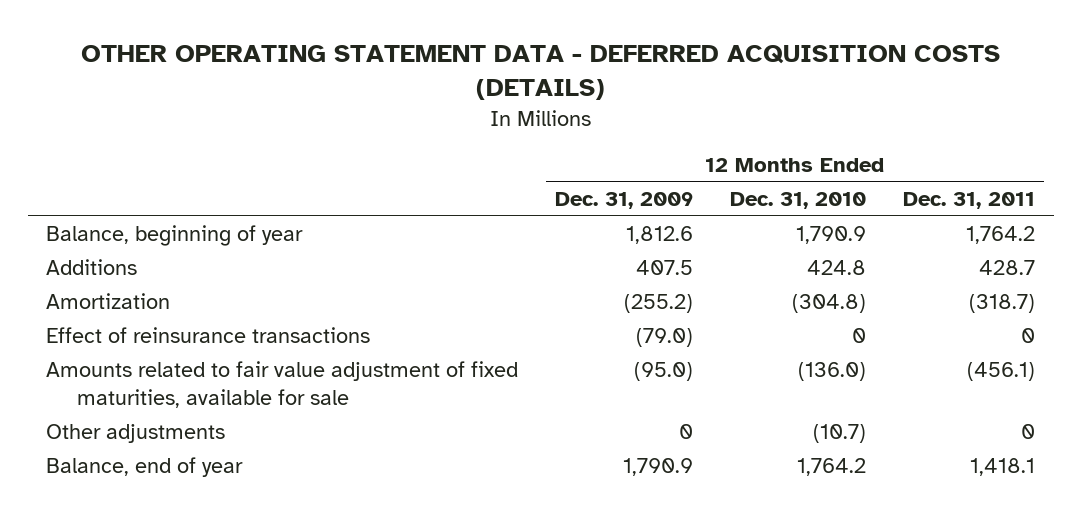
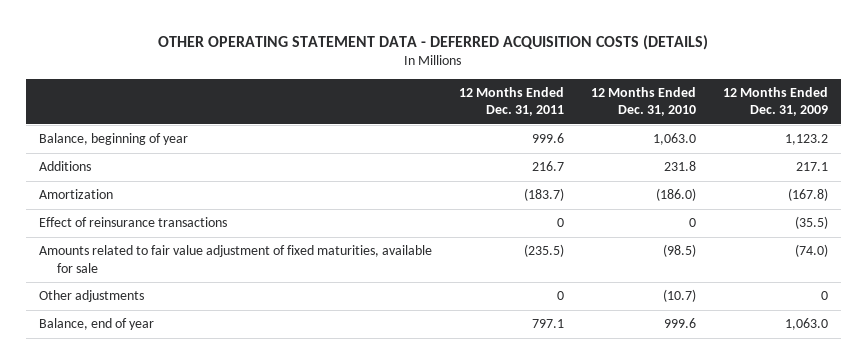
- | 12 Months Ended Dec. 31, 2009 | 12 Months Ended Dec. 31, 2010 | 12 Months Ended Dec. 31, 2011
+ | 12 Months Ended Dec. 31, 2011 | 12 Months Ended Dec. 31, 2010 | 12 Months Ended Dec. 31, 2009
- Balance, beginning of year | 1,812.6 | 1,790.9 | 1,764.2
- Additions | 407.5 | 424.8 | 428.7
- Amortization | (255.2) | (304.8) | (318.7)
- Effect of reinsurance transactions | (79.0) | 0 | 0
- Amounts related to fair value adjustment of fixed maturities, available for sale | (95.0) | (136.0) | (456.1)
+ Balance, beginning of year | 999.6 | 1,063.0 | 1,123.2
+ Additions | 216.7 | 231.8 | 217.1
+ Amortization | (183.7) | (186.0) | (167.8)
+ Effect of reinsurance transactions | 0 | 0 | (35.5)
+ Amounts related to fair value adjustment of fixed maturities, available for sale | (235.5) | (98.5) | (74.0)
- Balance, end of year | 1,790.9 | 1,764.2 | 1,418.1
+ Balance, end of year | 797.1 | 999.6 | 1,063.0

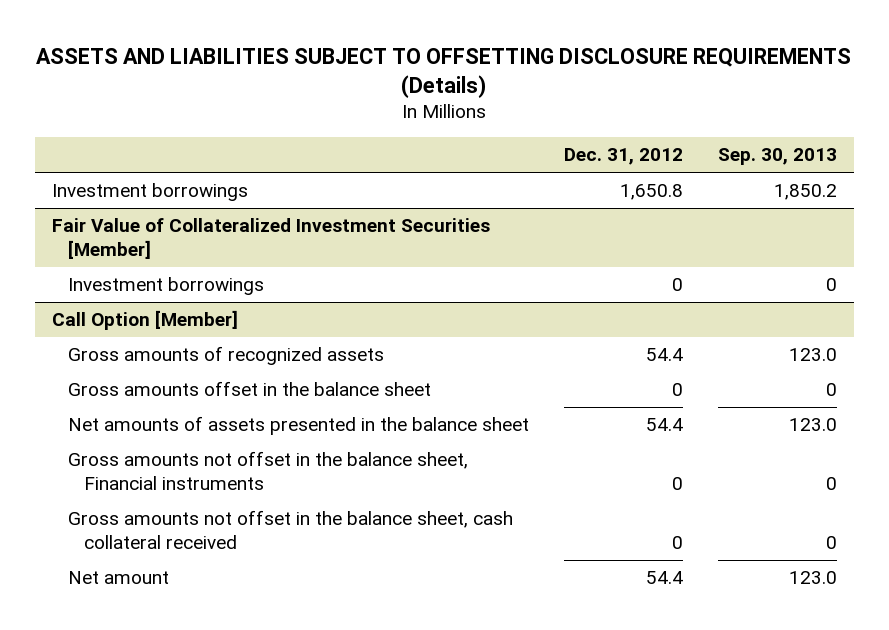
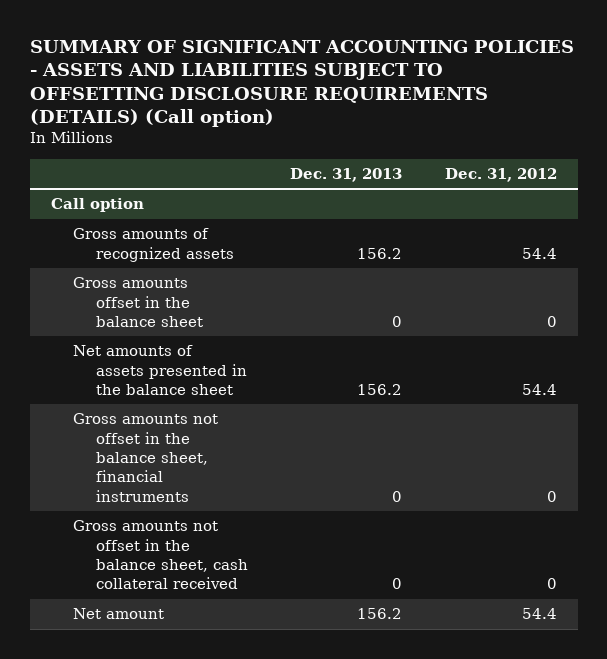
- ASSETS AND LIABILITIES SUBJECT TO OFFSETTING DISCLOSURE REQUIREMENTS (Details)
+ SUMMARY OF SIGNIFICANT ACCOUNTING POLICIES - ASSETS AND LIABILITIES SUBJECT TO OFFSETTING DISCLOSURE REQUIREMENTS (DETAILS) (Call option)
- | Dec. 31, 2012 | Sep. 30, 2013
+ | Dec. 31, 2013 | Dec. 31, 2012
- Investment borrowings | 1,650.8 | 1,850.2
- Fair Value of Collateralized Investment Securities [Member]
- Investment borrowings | 0 | 0
- Call Option [Member]
+ Call option
- Gross amounts not offset in the balance sheet, Financial instruments | 0 | 0
+ Gross amounts not offset in the balance sheet, financial instruments | 0 | 0

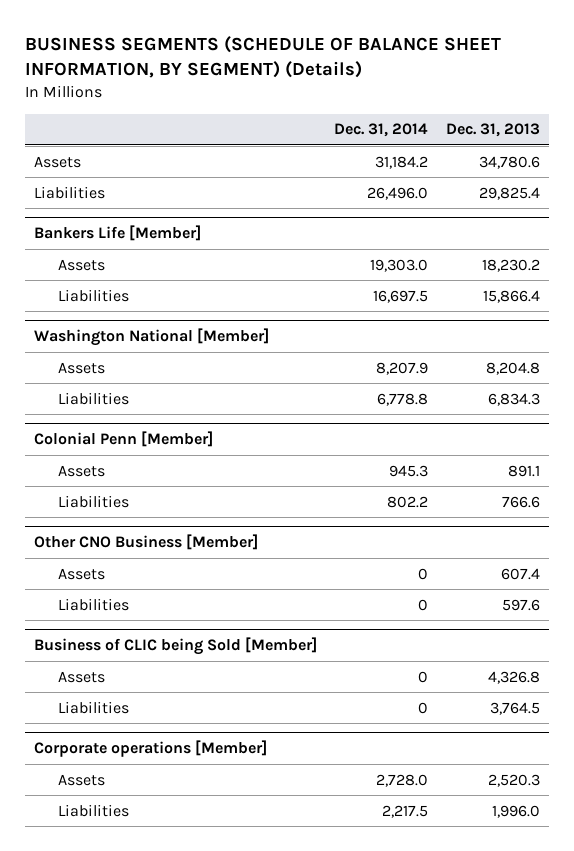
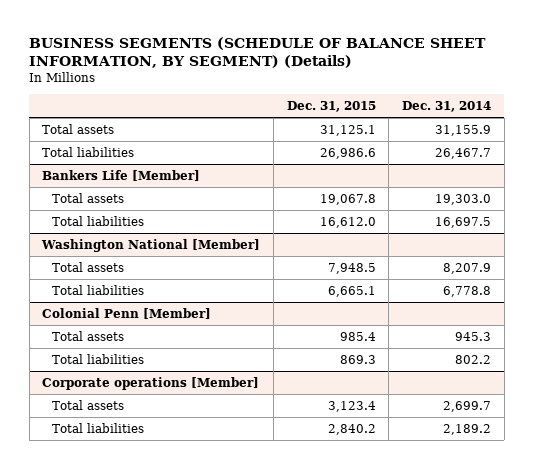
- | Dec. 31, 2014 | Dec. 31, 2013
+ | Dec. 31, 2015 | Dec. 31, 2014
- Assets | 31,184.2 | 34,780.6
- Liabilities | 26,496.0 | 29,825.4
+ Total assets | 31,125.1 | 31,155.9
+ Total liabilities | 26,986.6 | 26,467.7
@ Bankers Life [Member]
- Assets | 19,303.0 | 18,230.2
- Liabilities | 16,697.5 | 15,866.4
+ Total assets | 19,067.8 | 19,303.0
+ Total liabilities | 16,612.0 | 16,697.5
@ Washington National [Member]
- Assets | 8,207.9 | 8,204.8
- Liabilities | 6,778.8 | 6,834.3
+ Total assets | 7,948.5 | 8,207.9
+ Total liabilities | 6,665.1 | 6,778.8
@ Colonial Penn [Member]
- Assets | 945.3 | 891.1
- Liabilities | 802.2 | 766.6
- Other CNO Business [Member]
- Assets | 0 | 607.4
- Liabilities | 0 | 597.6
- Business of CLIC being Sold [Member]
- Assets | 0 | 4,326.8
- Liabilities | 0 | 3,764.5
@ Colonial Penn [Member]
+ Total assets | 985.4 | 945.3
+ Total liabilities | 869.3 | 802.2
@ Corporate operations [Member]
- Assets | 2,728.0 | 2,520.3
- Liabilities | 2,217.5 | 1,996.0
+ Total assets | 3,123.4 | 2,699.7
+ Total liabilities | 2,840.2 | 2,189.2

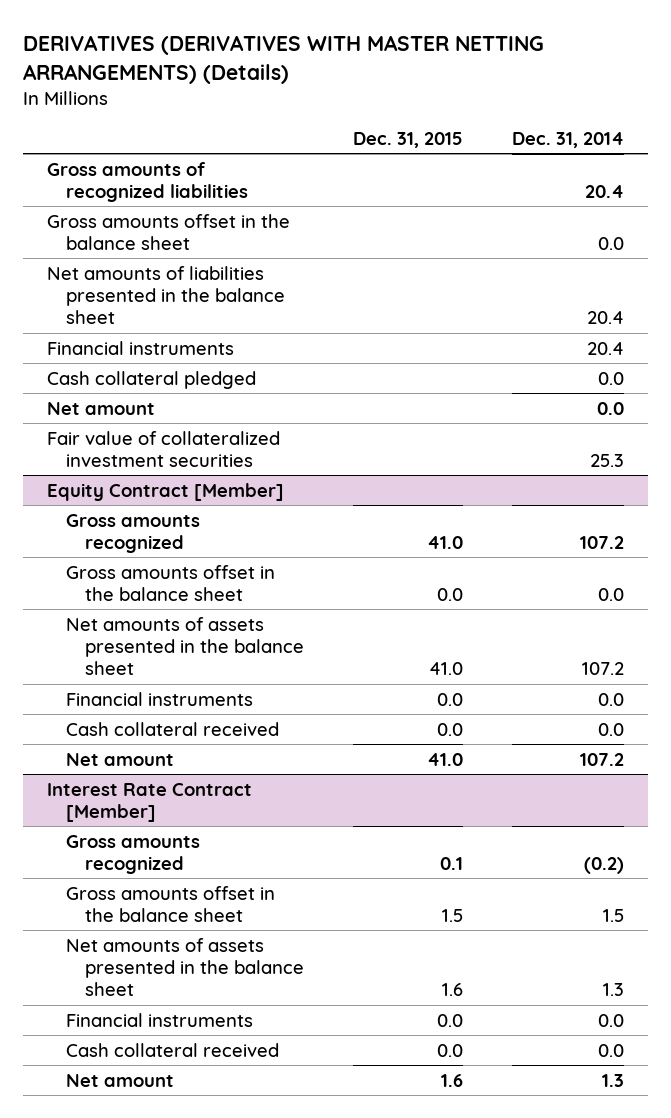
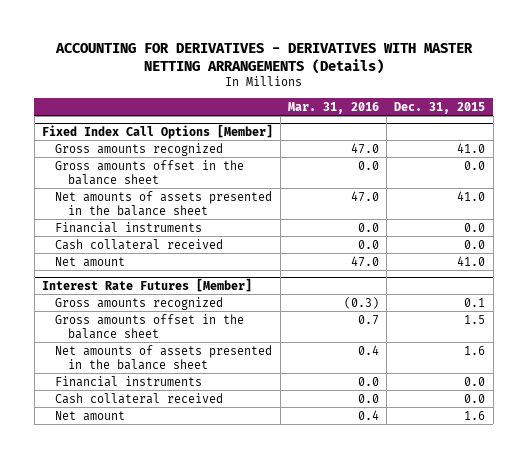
- DERIVATIVES (DERIVATIVES WITH MASTER NETTING ARRANGEMENTS) (Details)
+ ACCOUNTING FOR DERIVATIVES - DERIVATIVES WITH MASTER NETTING ARRANGEMENTS (Details)
- | Dec. 31, 2015 | Dec. 31, 2014
+ | Mar. 31, 2016 | Dec. 31, 2015
- Gross amounts of recognized liabilities | | 20.4
- Gross amounts offset in the balance sheet | | 0.0
- Net amounts of liabilities presented in the balance sheet | | 20.4
- Financial instruments | | 20.4
- Cash collateral pledged | | 0.0
- Net amount | | 0.0
- Fair value of collateralized investment securities | | 25.3
- Equity Contract [Member]
+ Fixed Index Call Options [Member]
- Interest Rate Contract [Member]
+ Interest Rate Futures [Member]

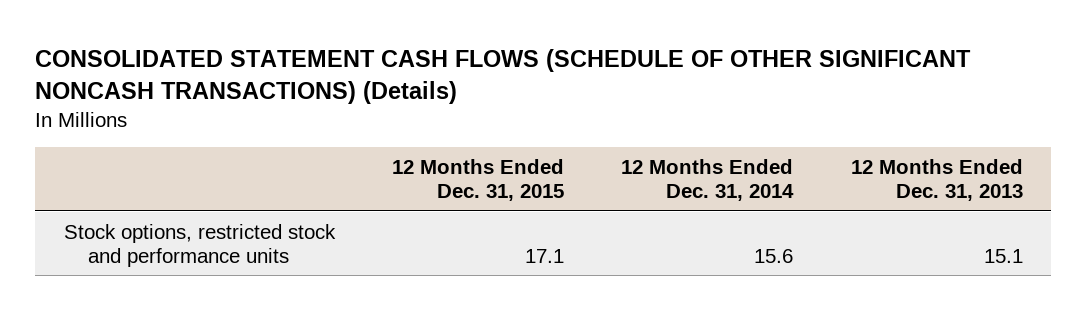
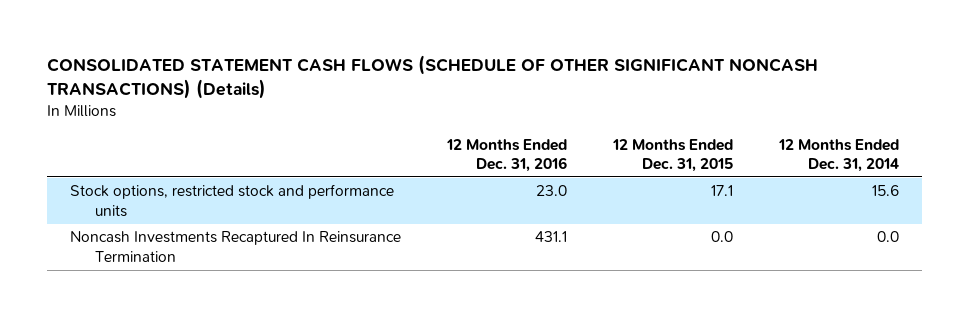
- | 12 Months Ended Dec. 31, 2015 | 12 Months Ended Dec. 31, 2014 | 12 Months Ended Dec. 31, 2013
+ | 12 Months Ended Dec. 31, 2016 | 12 Months Ended Dec. 31, 2015 | 12 Months Ended Dec. 31, 2014
+ Noncash Investments Recaptured In Reinsurance Termination | 431.1 | 0.0 | 0.0

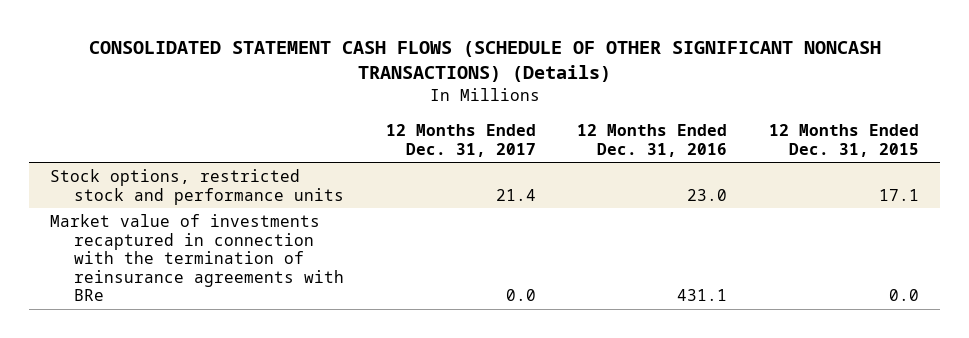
- | 12 Months Ended Dec. 31, 2016 | 12 Months Ended Dec. 31, 2015 | 12 Months Ended Dec. 31, 2014
+ | 12 Months Ended Dec. 31, 2017 | 12 Months Ended Dec. 31, 2016 | 12 Months Ended Dec. 31, 2015
- Noncash Investments Recaptured In Reinsurance Termination | 431.1 | 0.0 | 0.0
+ Market value of investments recaptured in connection with the termination of reinsurance agreements with BRe | 0.0 | 431.1 | 0.0

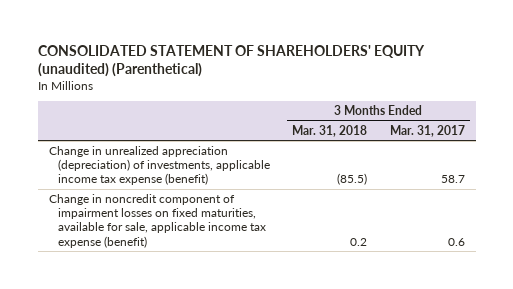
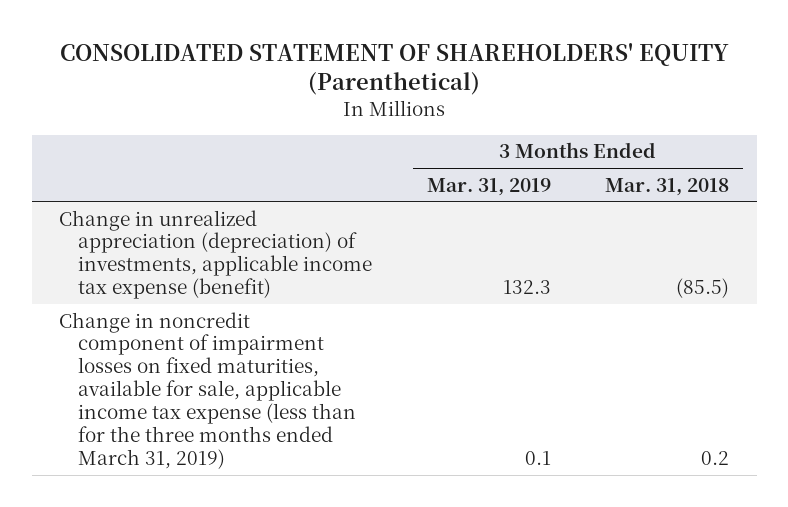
- CONSOLIDATED STATEMENT OF SHAREHOLDERS' EQUITY (unaudited) (Parenthetical)
+ CONSOLIDATED STATEMENT OF SHAREHOLDERS' EQUITY (Parenthetical)
- | 3 Months Ended Mar. 31, 2018 | 3 Months Ended Mar. 31, 2017
+ | 3 Months Ended Mar. 31, 2019 | 3 Months Ended Mar. 31, 2018
- Change in noncredit component of impairment losses on fixed maturities, available for sale, applicable income tax expense (benefit) | 0.2 | 0.6
+ Change in noncredit component of impairment losses on fixed maturities, available for sale, applicable income tax expense (less than for the three months ended March 31, 2019) | 0.1 | 0.2

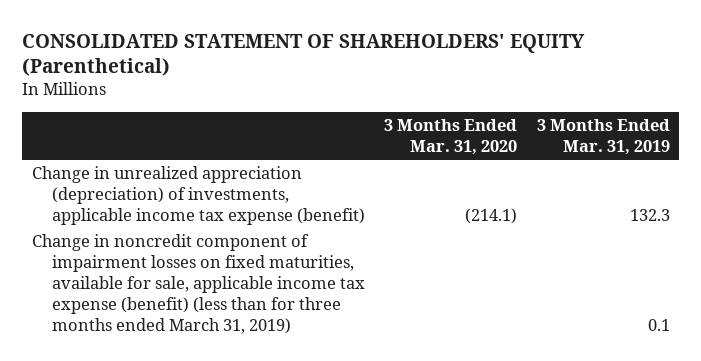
- | 3 Months Ended Mar. 31, 2019 | 3 Months Ended Mar. 31, 2018
+ | 3 Months Ended Mar. 31, 2020 | 3 Months Ended Mar. 31, 2019
- Change in noncredit component of impairment losses on fixed maturities, available for sale, applicable income tax expense (less than for the three months ended March 31, 2019) | 0.1 | 0.2
+ Change in noncredit component of impairment losses on fixed maturities, available for sale, applicable income tax expense (benefit) (less than for three months ended March 31, 2019) | | 0.1

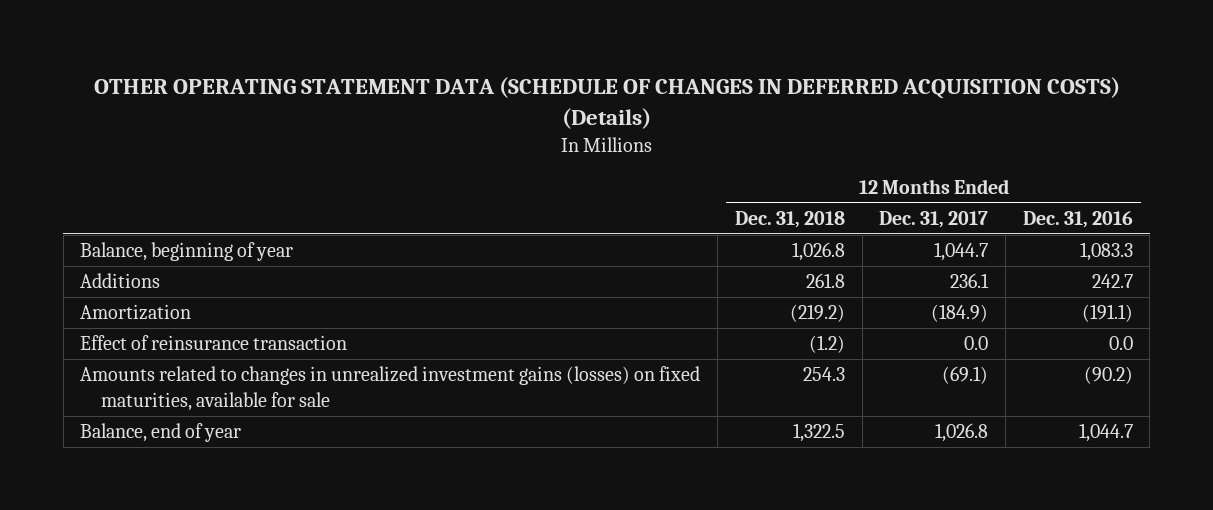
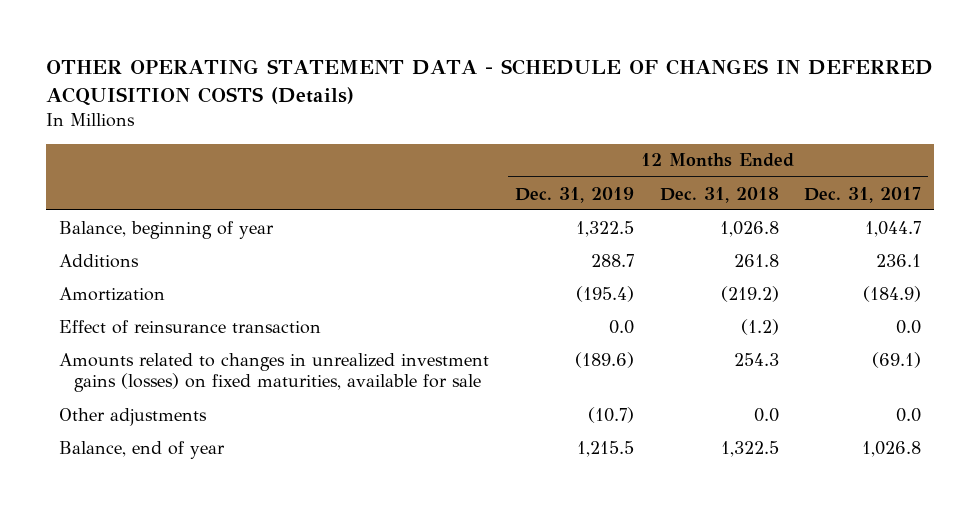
- OTHER OPERATING STATEMENT DATA (SCHEDULE OF CHANGES IN DEFERRED ACQUISITION COSTS) (Details)
+ OTHER OPERATING STATEMENT DATA - SCHEDULE OF CHANGES IN DEFERRED ACQUISITION COSTS (Details)
- | 12 Months Ended Dec. 31, 2018 | 12 Months Ended Dec. 31, 2017 | 12 Months Ended Dec. 31, 2016
+ | 12 Months Ended Dec. 31, 2019 | 12 Months Ended Dec. 31, 2018 | 12 Months Ended Dec. 31, 2017
+ Other adjustments | (10.7) | 0.0 | 0.0

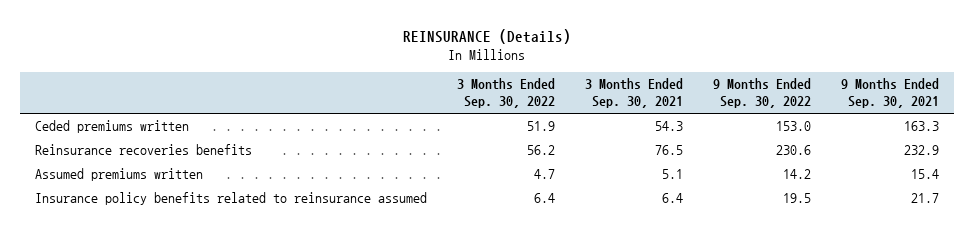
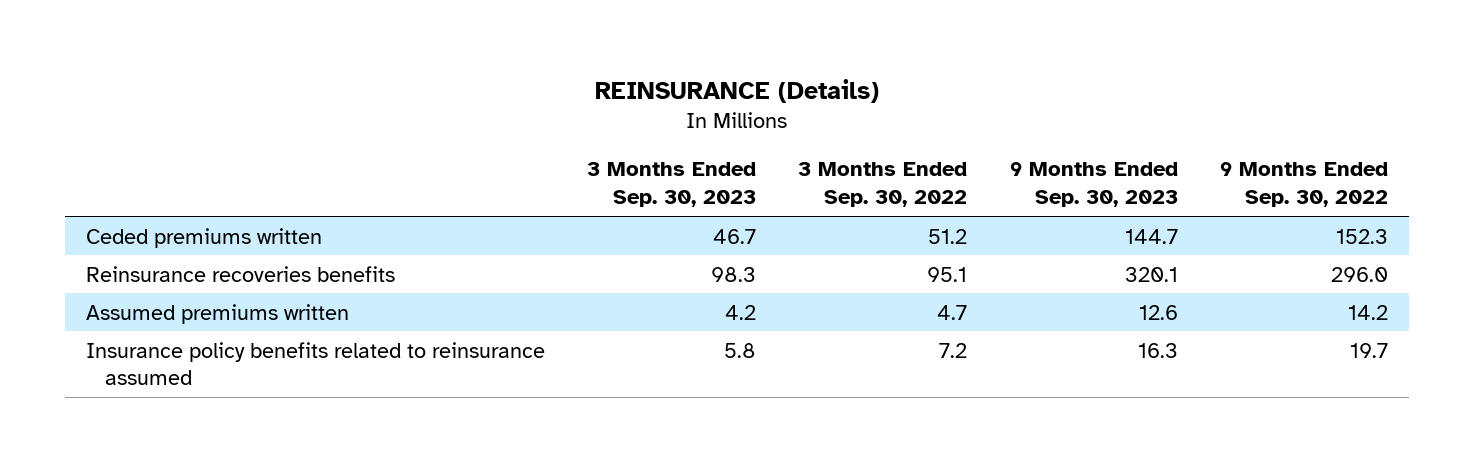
- | 3 Months Ended Sep. 30, 2022 | 3 Months Ended Sep. 30, 2021 | 9 Months Ended Sep. 30, 2022 | 9 Months Ended Sep. 30, 2021
+ | 3 Months Ended Sep. 30, 2023 | 3 Months Ended Sep. 30, 2022 | 9 Months Ended Sep. 30, 2023 | 9 Months Ended Sep. 30, 2022
- Ceded premiums written | 51.9 | 54.3 | 153.0 | 163.3
- Reinsurance recoveries benefits | 56.2 | 76.5 | 230.6 | 232.9
+ Ceded premiums written | 46.7 | 51.2 | 144.7 | 152.3
+ Reinsurance recoveries benefits | 98.3 | 95.1 | 320.1 | 296.0
- Insurance policy benefits related to reinsurance assumed | 6.4 | 6.4 | 19.5 | 21.7
+ Insurance policy benefits related to reinsurance assumed | 5.8 | 7.2 | 16.3 | 19.7

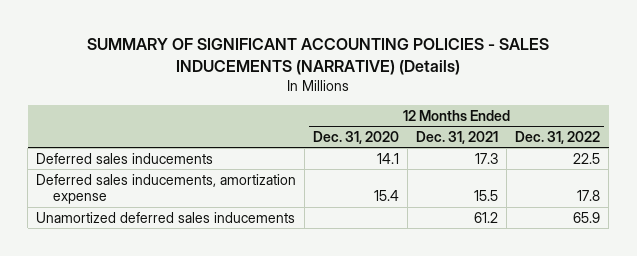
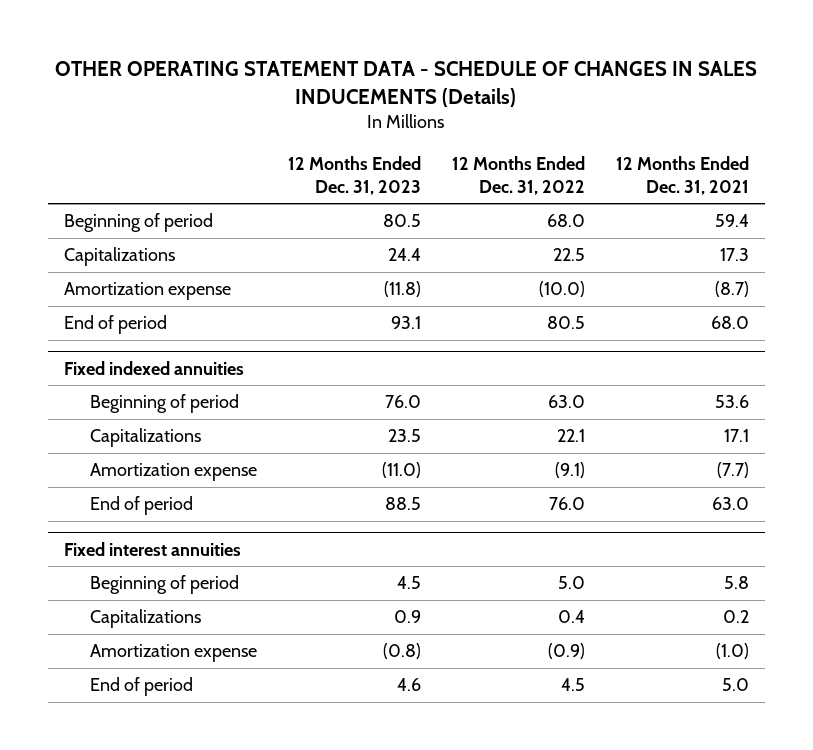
- SUMMARY OF SIGNIFICANT ACCOUNTING POLICIES - SALES INDUCEMENTS (NARRATIVE) (Details)
+ OTHER OPERATING STATEMENT DATA - SCHEDULE OF CHANGES IN SALES INDUCEMENTS (Details)
- | 12 Months Ended Dec. 31, 2020 | 12 Months Ended Dec. 31, 2021 | 12 Months Ended Dec. 31, 2022
+ | 12 Months Ended Dec. 31, 2023 | 12 Months Ended Dec. 31, 2022 | 12 Months Ended Dec. 31, 2021
- Deferred sales inducements | 14.1 | 17.3 | 22.5
- Deferred sales inducements, amortization expense | 15.4 | 15.5 | 17.8
- Unamortized deferred sales inducements | | 61.2 | 65.9
+ Beginning of period | 80.5 | 68.0 | 59.4
+ Capitalizations | 24.4 | 22.5 | 17.3
+ Amortization expense | (11.8) | (10.0) | (8.7)
+ End of period | 93.1 | 80.5 | 68.0
+ Fixed indexed annuities
+ Beginning of period | 76.0 | 63.0 | 53.6
+ Capitalizations | 23.5 | 22.1 | 17.1
+ Amortization expense | (11.0) | (9.1) | (7.7)
+ End of period | 88.5 | 76.0 | 63.0
+ Fixed interest annuities
+ Beginning of period | 4.5 | 5.0 | 5.8
+ Capitalizations | 0.9 | 0.4 | 0.2
+ Amortization expense | (0.8) | (0.9) | (1.0)
+ End of period | 4.6 | 4.5 | 5.0

